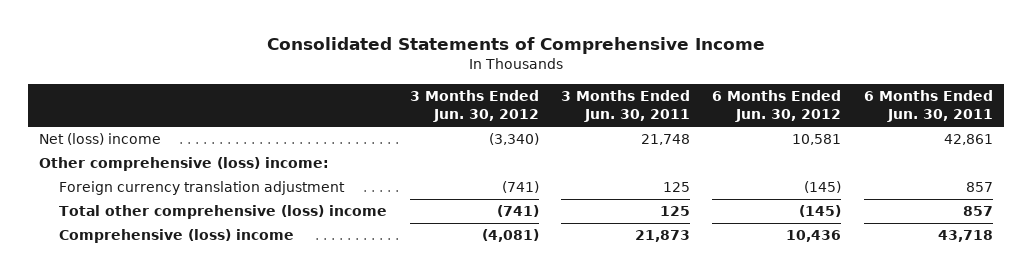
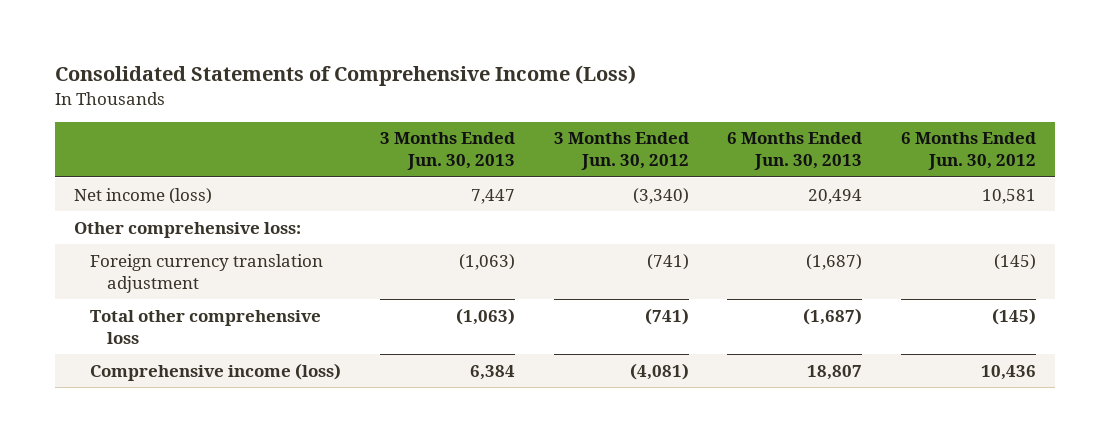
- Consolidated Statements of Comprehensive Income
+ Consolidated Statements of Comprehensive Income (Loss)
- | 3 Months Ended Jun. 30, 2012 | 3 Months Ended Jun. 30, 2011 | 6 Months Ended Jun. 30, 2012 | 6 Months Ended Jun. 30, 2011
+ | 3 Months Ended Jun. 30, 2013 | 3 Months Ended Jun. 30, 2012 | 6 Months Ended Jun. 30, 2013 | 6 Months Ended Jun. 30, 2012
- Net (loss) income | (3,340) | 21,748 | 10,581 | 42,861
- Other comprehensive (loss) income:
+ Net income (loss) | 7,447 | (3,340) | 20,494 | 10,581
+ Other comprehensive loss:
- Total other comprehensive (loss) income | (741) | 125 | (145) | 857
- Comprehensive (loss) income | (4,081) | 21,873 | 10,436 | 43,718
+ Total other comprehensive loss | (1,063) | (741) | (1,687) | (145)
+ Comprehensive income (loss) | 6,384 | (4,081) | 18,807 | 10,436

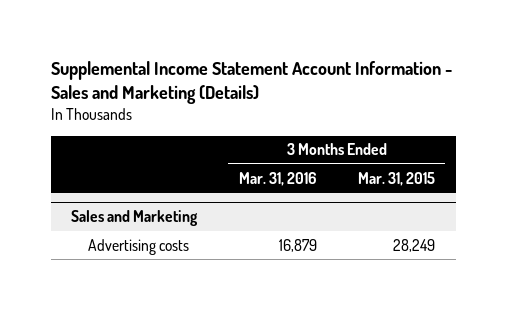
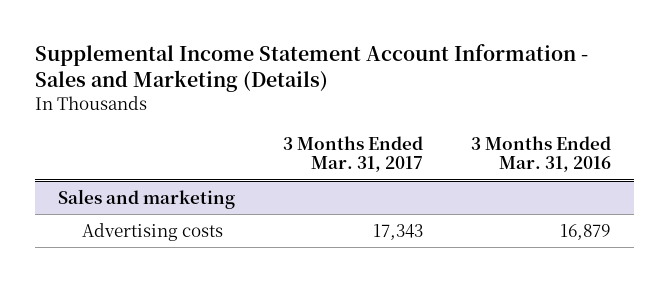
- | 3 Months Ended Mar. 31, 2016 | 3 Months Ended Mar. 31, 2015
+ | 3 Months Ended Mar. 31, 2017 | 3 Months Ended Mar. 31, 2016
- Sales and Marketing
+ Sales and marketing

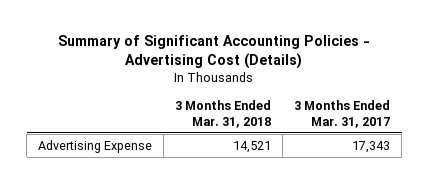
- Supplemental Income Statement Account Information - Sales and Marketing (Details)
+ Summary of Significant Accounting Policies - Advertising Cost (Details)
- | 3 Months Ended Mar. 31, 2017 | 3 Months Ended Mar. 31, 2016
+ | 3 Months Ended Mar. 31, 2018 | 3 Months Ended Mar. 31, 2017
- Sales and marketing
- Advertising costs | 17,343 | 16,879
+ Advertising Expense | 14,521 | 17,343

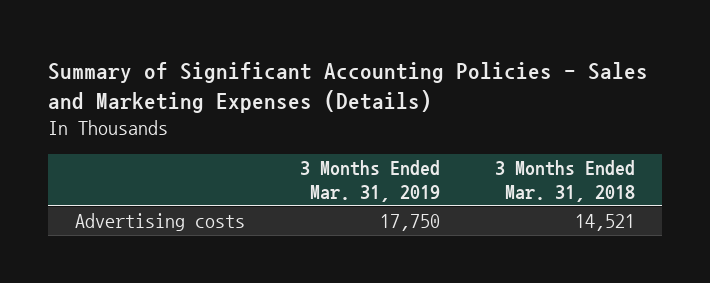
- Summary of Significant Accounting Policies - Advertising Cost (Details)
+ Summary of Significant Accounting Policies - Sales and Marketing Expenses (Details)
- | 3 Months Ended Mar. 31, 2018 | 3 Months Ended Mar. 31, 2017
+ | 3 Months Ended Mar. 31, 2019 | 3 Months Ended Mar. 31, 2018
- Advertising Expense | 14,521 | 17,343
+ Advertising costs | 17,750 | 14,521

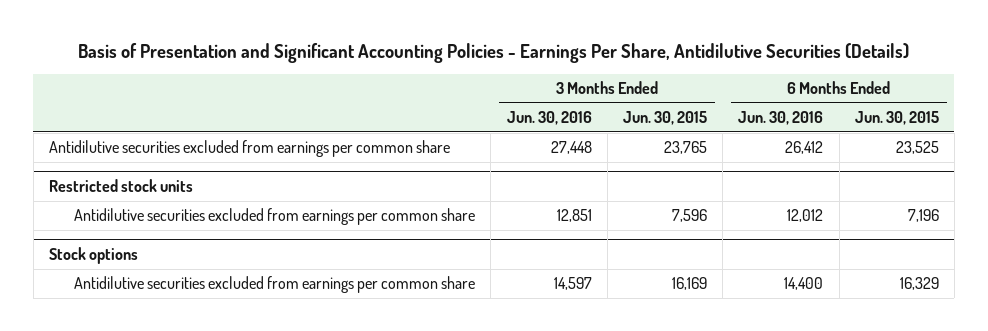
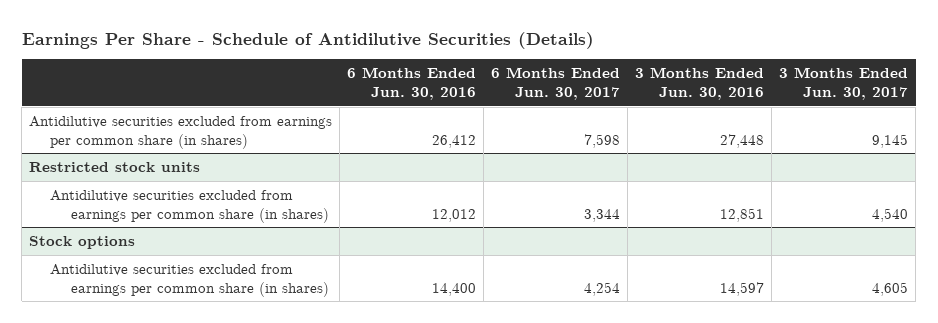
- Basis of Presentation and Significant Accounting Policies - Earnings Per Share, Antidilutive Securities (Details)
+ Earnings Per Share - Schedule of Antidilutive Securities (Details)
- | 3 Months Ended Jun. 30, 2016 | 3 Months Ended Jun. 30, 2015 | 6 Months Ended Jun. 30, 2016 | 6 Months Ended Jun. 30, 2015
+ | 6 Months Ended Jun. 30, 2016 | 6 Months Ended Jun. 30, 2017 | 3 Months Ended Jun. 30, 2016 | 3 Months Ended Jun. 30, 2017
- Antidilutive securities excluded from earnings per common share | 27,448 | 23,765 | 26,412 | 23,525
+ Antidilutive securities excluded from earnings per common share (in shares) | 26,412 | 7,598 | 27,448 | 9,145
@ Restricted stock units
- Antidilutive securities excluded from earnings per common share | 12,851 | 7,596 | 12,012 | 7,196
+ Antidilutive securities excluded from earnings per common share (in shares) | 12,012 | 3,344 | 12,851 | 4,540
@ Stock options
- Antidilutive securities excluded from earnings per common share | 14,597 | 16,169 | 14,400 | 16,329
+ Antidilutive securities excluded from earnings per common share (in shares) | 14,400 | 4,254 | 14,597 | 4,605

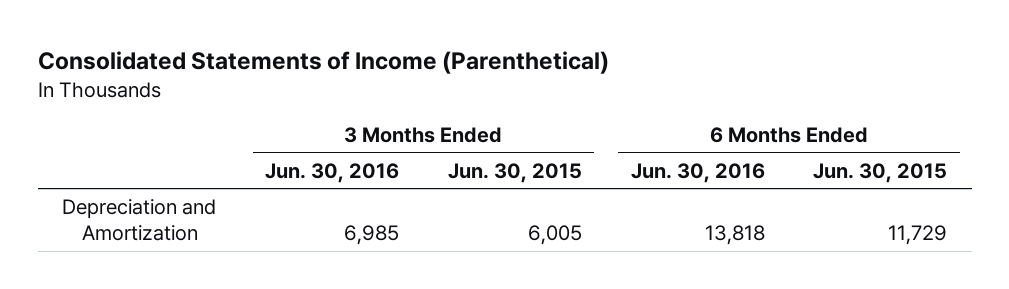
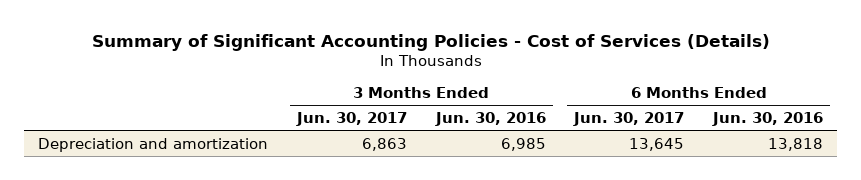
- Consolidated Statements of Income (Parenthetical)
+ Summary of Significant Accounting Policies - Cost of Services (Details)
- | 3 Months Ended Jun. 30, 2016 | 3 Months Ended Jun. 30, 2015 | 6 Months Ended Jun. 30, 2016 | 6 Months Ended Jun. 30, 2015
+ | 3 Months Ended Jun. 30, 2017 | 3 Months Ended Jun. 30, 2016 | 6 Months Ended Jun. 30, 2017 | 6 Months Ended Jun. 30, 2016
- Depreciation and Amortization | 6,985 | 6,005 | 13,818 | 11,729
+ Depreciation and amortization | 6,863 | 6,985 | 13,645 | 13,818

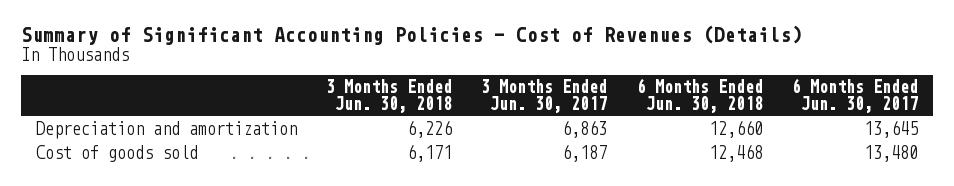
- Summary of Significant Accounting Policies - Cost of Services (Details)
+ Summary of Significant Accounting Policies - Cost of Revenues (Details)
- | 3 Months Ended Jun. 30, 2017 | 3 Months Ended Jun. 30, 2016 | 6 Months Ended Jun. 30, 2017 | 6 Months Ended Jun. 30, 2016
+ | 3 Months Ended Jun. 30, 2018 | 3 Months Ended Jun. 30, 2017 | 6 Months Ended Jun. 30, 2018 | 6 Months Ended Jun. 30, 2017
+ Cost of goods sold | 6,171 | 6,187 | 12,468 | 13,480

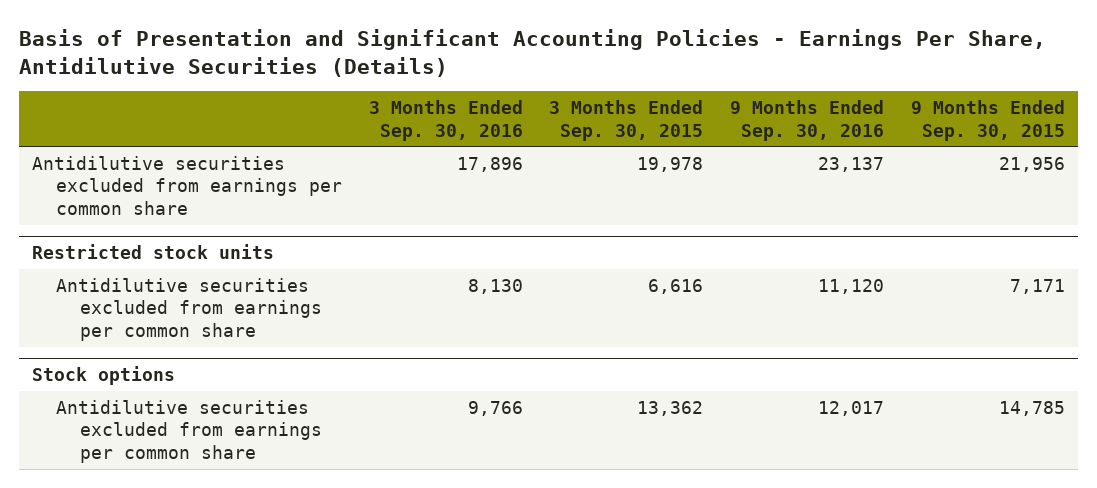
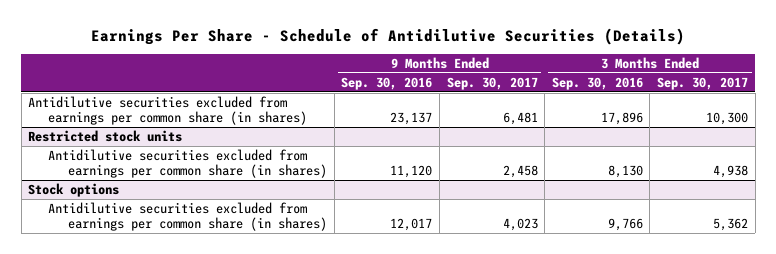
- Basis of Presentation and Significant Accounting Policies - Earnings Per Share, Antidilutive Securities (Details)
+ Earnings Per Share - Schedule of Antidilutive Securities (Details)
- | 3 Months Ended Sep. 30, 2016 | 3 Months Ended Sep. 30, 2015 | 9 Months Ended Sep. 30, 2016 | 9 Months Ended Sep. 30, 2015
+ | 9 Months Ended Sep. 30, 2016 | 9 Months Ended Sep. 30, 2017 | 3 Months Ended Sep. 30, 2016 | 3 Months Ended Sep. 30, 2017
- Antidilutive securities excluded from earnings per common share | 17,896 | 19,978 | 23,137 | 21,956
+ Antidilutive securities excluded from earnings per common share (in shares) | 23,137 | 6,481 | 17,896 | 10,300
@ Restricted stock units
- Antidilutive securities excluded from earnings per common share | 8,130 | 6,616 | 11,120 | 7,171
+ Antidilutive securities excluded from earnings per common share (in shares) | 11,120 | 2,458 | 8,130 | 4,938
@ Stock options
- Antidilutive securities excluded from earnings per common share | 9,766 | 13,362 | 12,017 | 14,785
+ Antidilutive securities excluded from earnings per common share (in shares) | 12,017 | 4,023 | 9,766 | 5,362

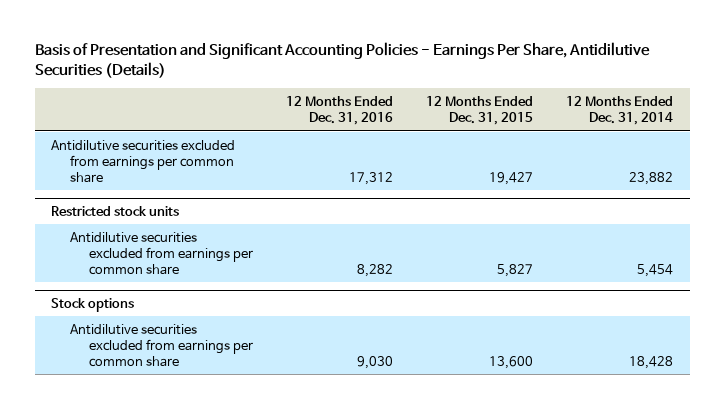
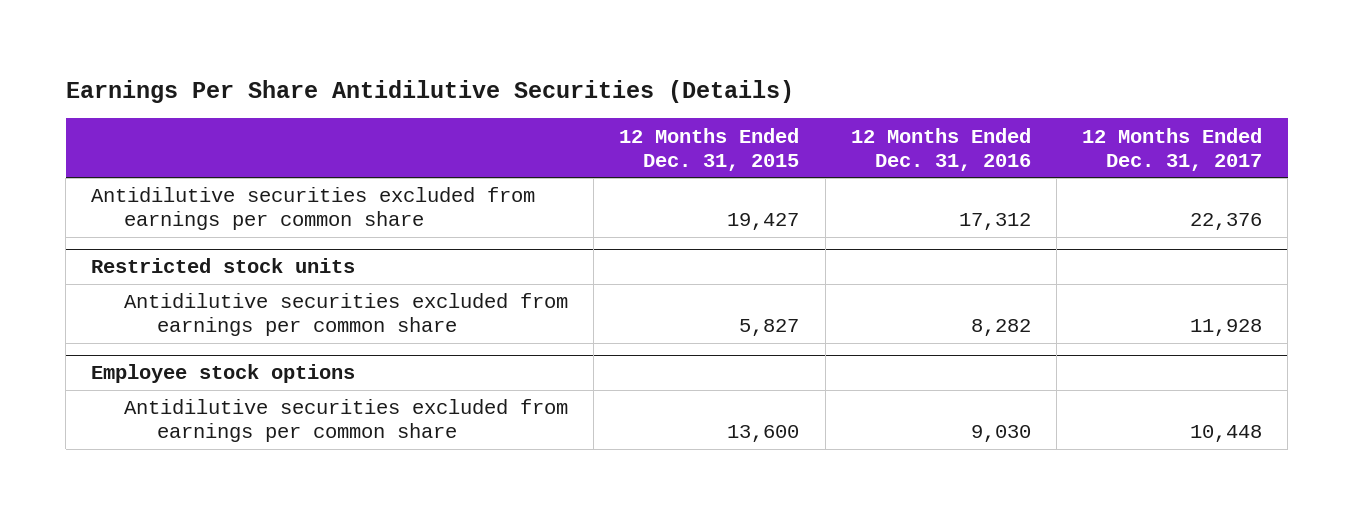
- Basis of Presentation and Significant Accounting Policies - Earnings Per Share, Antidilutive Securities (Details)
+ Earnings Per Share Antidilutive Securities (Details)
- | 12 Months Ended Dec. 31, 2016 | 12 Months Ended Dec. 31, 2015 | 12 Months Ended Dec. 31, 2014
+ | 12 Months Ended Dec. 31, 2015 | 12 Months Ended Dec. 31, 2016 | 12 Months Ended Dec. 31, 2017
- Stock options
+ Employee stock options

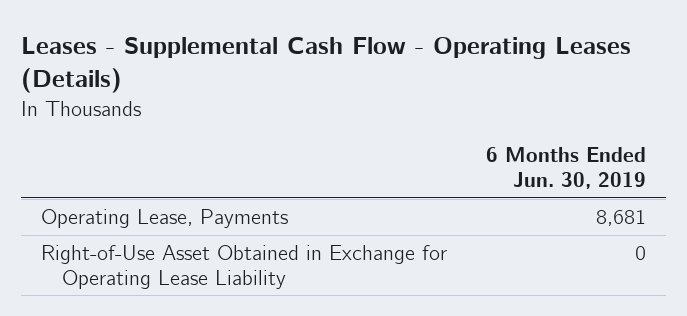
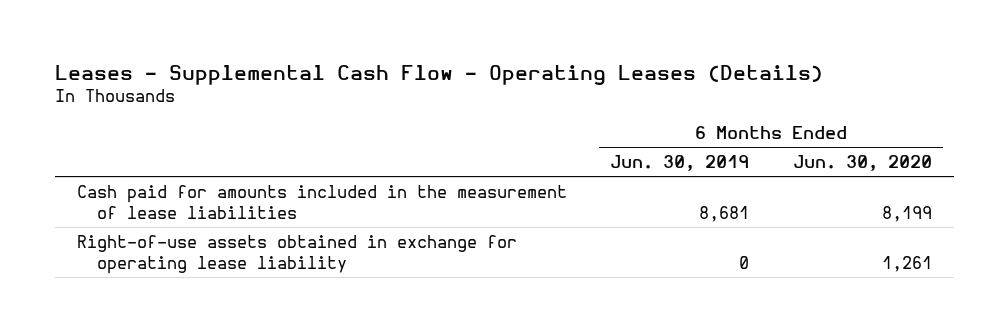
- | 6 Months Ended Jun. 30, 2019
+ | 6 Months Ended Jun. 30, 2019 | 6 Months Ended Jun. 30, 2020
- Operating Lease, Payments | 8,681
- Right-of-Use Asset Obtained in Exchange for Operating Lease Liability | 0
+ Cash paid for amounts included in the measurement of lease liabilities | 8,681 | 8,199
+ Right-of-use assets obtained in exchange for operating lease liability | 0 | 1,261

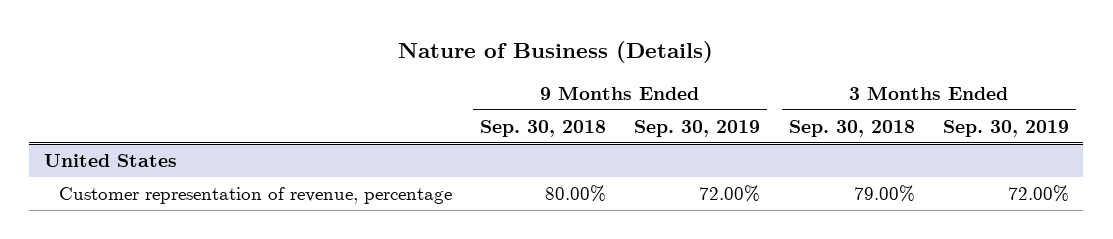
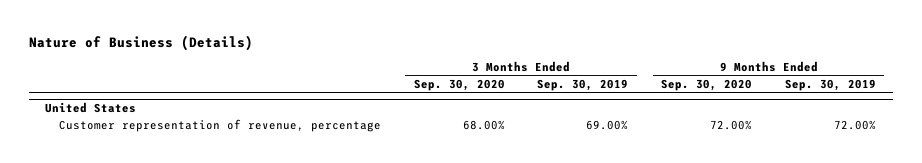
- | 9 Months Ended Sep. 30, 2018 | 9 Months Ended Sep. 30, 2019 | 3 Months Ended Sep. 30, 2018 | 3 Months Ended Sep. 30, 2019
+ | 3 Months Ended Sep. 30, 2020 | 3 Months Ended Sep. 30, 2019 | 9 Months Ended Sep. 30, 2020 | 9 Months Ended Sep. 30, 2019
@ United States
- Customer representation of revenue, percentage | 80.00% | 72.00% | 79.00% | 72.00%
+ Customer representation of revenue, percentage | 68.00% | 69.00% | 72.00% | 72.00%

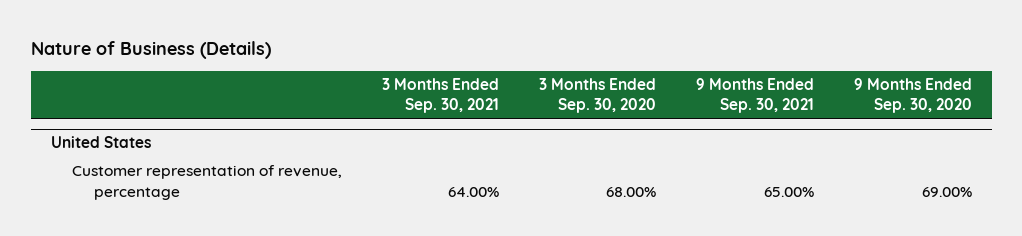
- | 3 Months Ended Sep. 30, 2020 | 3 Months Ended Sep. 30, 2019 | 9 Months Ended Sep. 30, 2020 | 9 Months Ended Sep. 30, 2019
+ | 3 Months Ended Sep. 30, 2021 | 3 Months Ended Sep. 30, 2020 | 9 Months Ended Sep. 30, 2021 | 9 Months Ended Sep. 30, 2020
@ United States
- Customer representation of revenue, percentage | 68.00% | 69.00% | 72.00% | 72.00%
+ Customer representation of revenue, percentage | 64.00% | 68.00% | 65.00% | 69.00%

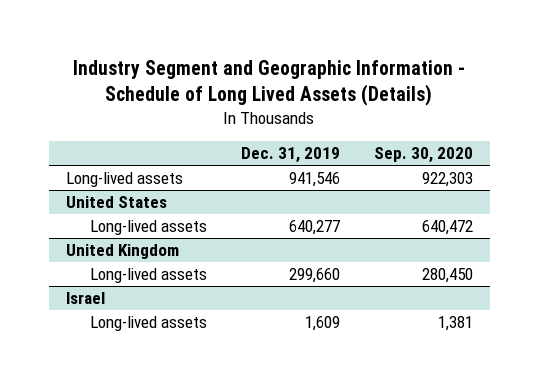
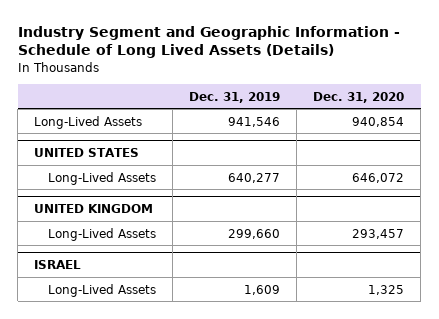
- | Dec. 31, 2019 | Sep. 30, 2020
+ | Dec. 31, 2019 | Dec. 31, 2020
- Long-lived assets | 941,546 | 922,303
- United States
- Long-lived assets | 640,277 | 640,472
- United Kingdom
- Long-lived assets | 299,660 | 280,450
- Israel
- Long-lived assets | 1,609 | 1,381
+ Long-Lived Assets | 941,546 | 940,854
+ UNITED STATES
+ Long-Lived Assets | 640,277 | 646,072
+ UNITED KINGDOM
+ Long-Lived Assets | 299,660 | 293,457
+ ISRAEL
+ Long-Lived Assets | 1,609 | 1,325

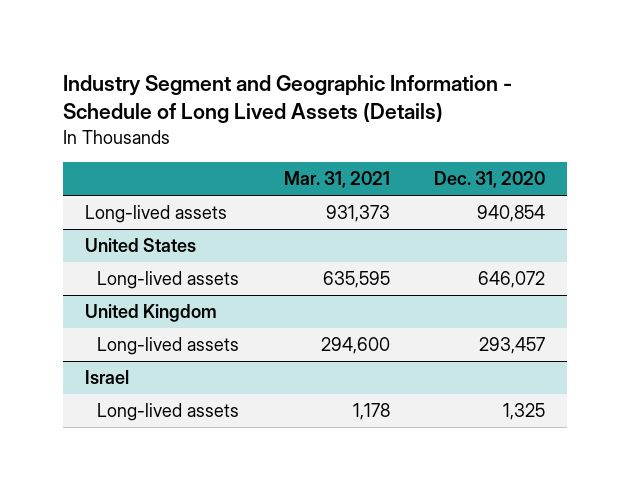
- | Dec. 31, 2019 | Dec. 31, 2020
+ | Mar. 31, 2021 | Dec. 31, 2020
- Long-Lived Assets | 941,546 | 940,854
- UNITED STATES
- Long-Lived Assets | 640,277 | 646,072
- UNITED KINGDOM
- Long-Lived Assets | 299,660 | 293,457
- ISRAEL
- Long-Lived Assets | 1,609 | 1,325
+ Long-lived assets | 931,373 | 940,854
+ United States
+ Long-lived assets | 635,595 | 646,072
+ United Kingdom
+ Long-lived assets | 294,600 | 293,457
+ Israel
+ Long-lived assets | 1,178 | 1,325

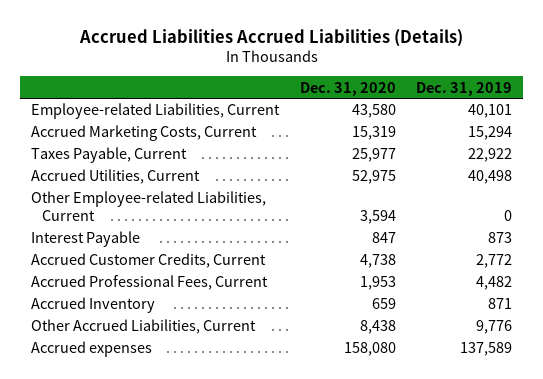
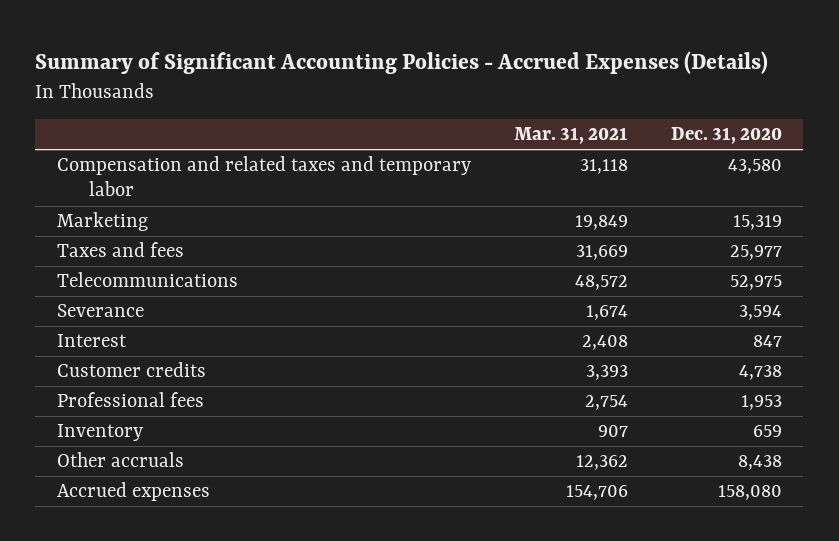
- Accrued Liabilities Accrued Liabilities (Details)
+ Summary of Significant Accounting Policies - Accrued Expenses (Details)
- | Dec. 31, 2020 | Dec. 31, 2019
+ | Mar. 31, 2021 | Dec. 31, 2020
- Employee-related Liabilities, Current | 43,580 | 40,101
- Accrued Marketing Costs, Current | 15,319 | 15,294
- Taxes Payable, Current | 25,977 | 22,922
- Accrued Utilities, Current | 52,975 | 40,498
- Other Employee-related Liabilities, Current | 3,594 | 0
- Interest Payable | 847 | 873
- Accrued Customer Credits, Current | 4,738 | 2,772
- Accrued Professional Fees, Current | 1,953 | 4,482
- Accrued Inventory | 659 | 871
- Other Accrued Liabilities, Current | 8,438 | 9,776
+ Compensation and related taxes and temporary labor | 31,118 | 43,580
+ Marketing | 19,849 | 15,319
+ Taxes and fees | 31,669 | 25,977
+ Telecommunications | 48,572 | 52,975
+ Severance | 1,674 | 3,594
+ Interest | 2,408 | 847
+ Customer credits | 3,393 | 4,738
+ Professional fees | 2,754 | 1,953
+ Inventory | 907 | 659
+ Other accruals | 12,362 | 8,438

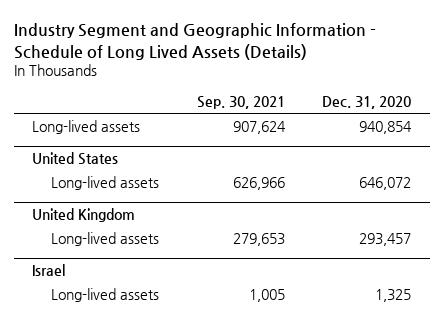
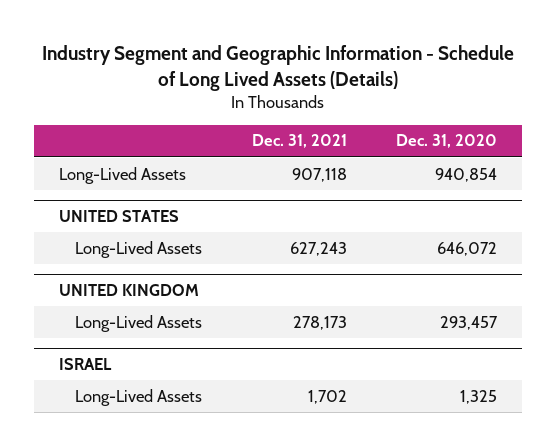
- | Sep. 30, 2021 | Dec. 31, 2020
+ | Dec. 31, 2021 | Dec. 31, 2020
- Long-lived assets | 907,624 | 940,854
- United States
- Long-lived assets | 626,966 | 646,072
- United Kingdom
- Long-lived assets | 279,653 | 293,457
- Israel
- Long-lived assets | 1,005 | 1,325
+ Long-Lived Assets | 907,118 | 940,854
+ UNITED STATES
+ Long-Lived Assets | 627,243 | 646,072
+ UNITED KINGDOM
+ Long-Lived Assets | 278,173 | 293,457
+ ISRAEL
+ Long-Lived Assets | 1,702 | 1,325

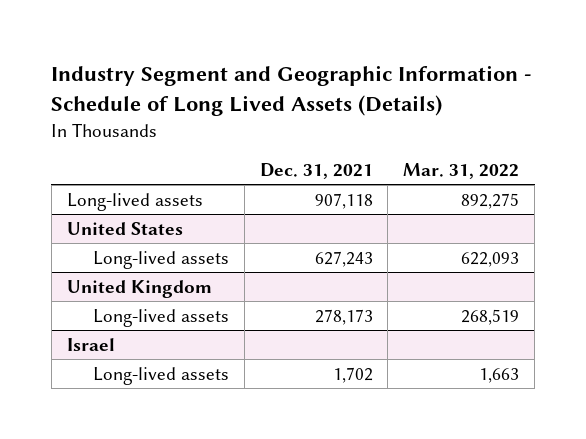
- | Dec. 31, 2021 | Dec. 31, 2020
+ | Dec. 31, 2021 | Mar. 31, 2022
- Long-Lived Assets | 907,118 | 940,854
- UNITED STATES
- Long-Lived Assets | 627,243 | 646,072
- UNITED KINGDOM
- Long-Lived Assets | 278,173 | 293,457
- ISRAEL
- Long-Lived Assets | 1,702 | 1,325
+ Long-lived assets | 907,118 | 892,275
+ United States
+ Long-lived assets | 627,243 | 622,093
+ United Kingdom
+ Long-lived assets | 278,173 | 268,519
+ Israel
+ Long-lived assets | 1,702 | 1,663

